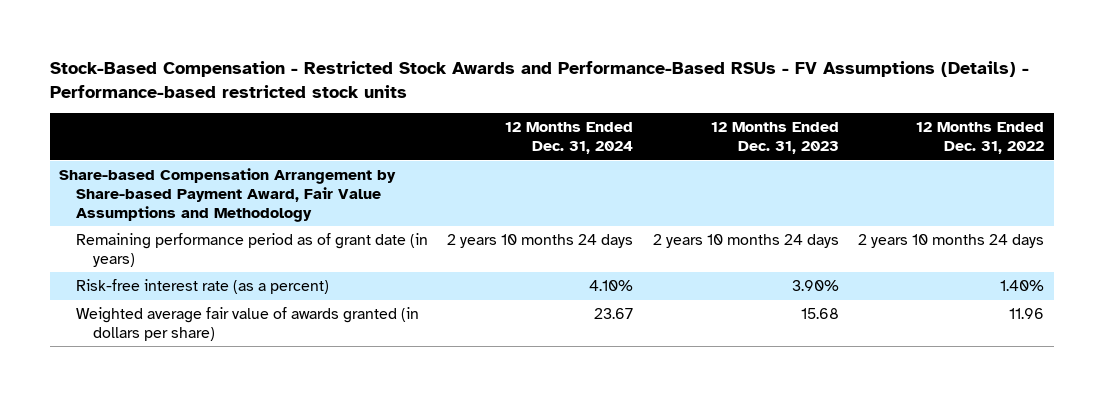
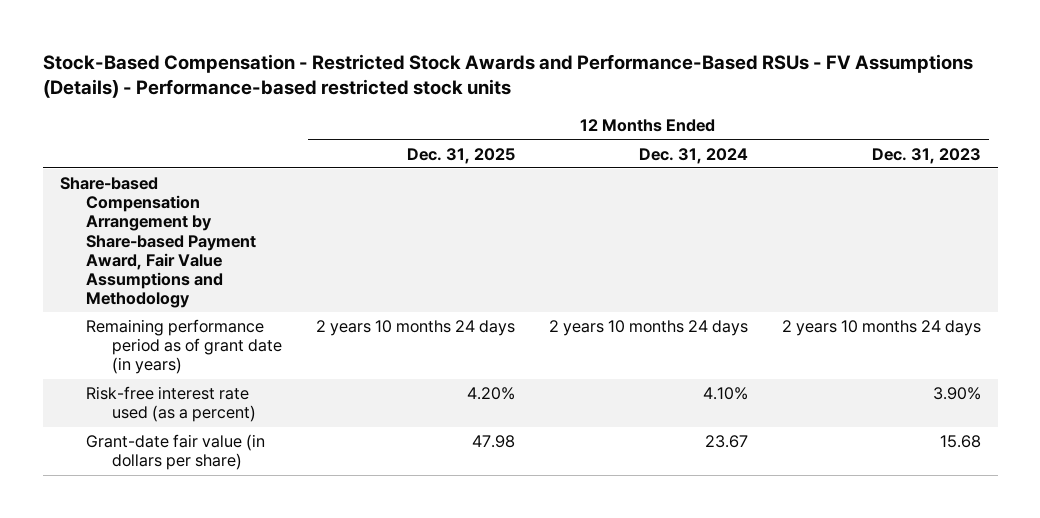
- | 12 Months Ended Dec. 31, 2024 | 12 Months Ended Dec. 31, 2023 | 12 Months Ended Dec. 31, 2022
+ | 12 Months Ended Dec. 31, 2025 | 12 Months Ended Dec. 31, 2024 | 12 Months Ended Dec. 31, 2023
- Risk-free interest rate (as a percent) | 4.10% | 3.90% | 1.40%
- Weighted average fair value of awards granted (in dollars per share) | 23.67 | 15.68 | 11.96
+ Risk-free interest rate used (as a percent) | 4.20% | 4.10% | 3.90%
+ Grant-date fair value (in dollars per share) | 47.98 | 23.67 | 15.68

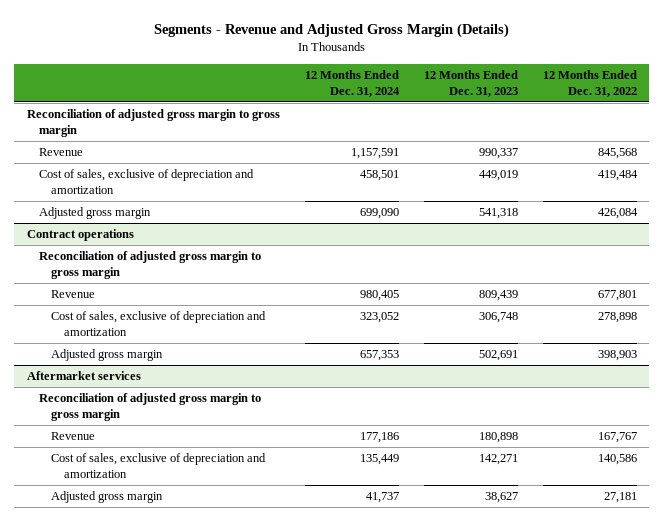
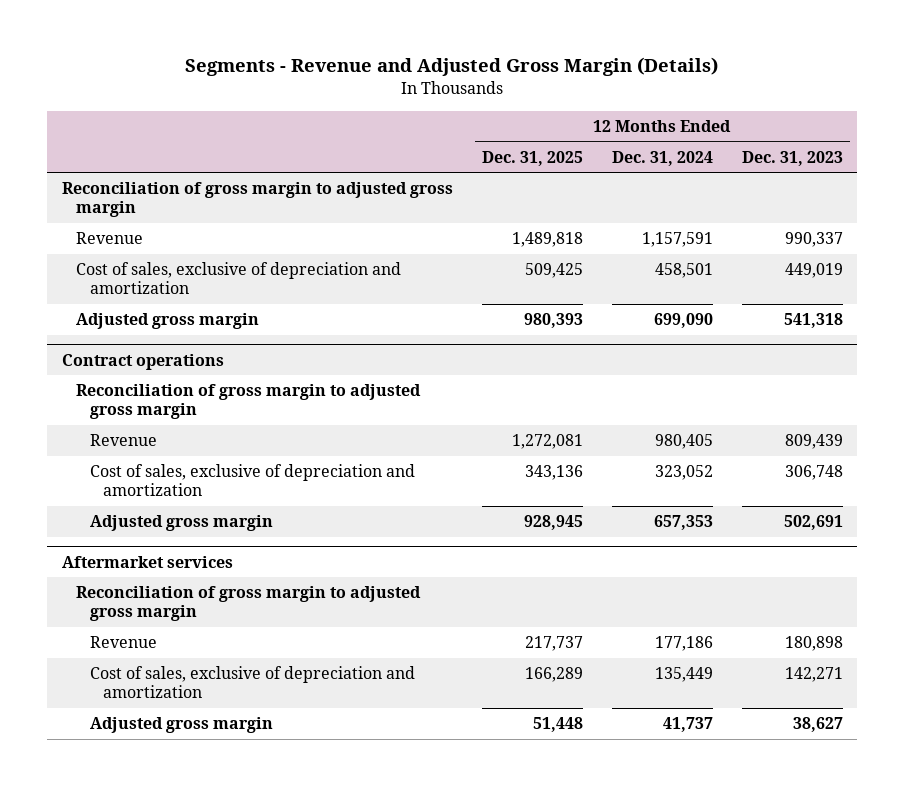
- | 12 Months Ended Dec. 31, 2024 | 12 Months Ended Dec. 31, 2023 | 12 Months Ended Dec. 31, 2022
+ | 12 Months Ended Dec. 31, 2025 | 12 Months Ended Dec. 31, 2024 | 12 Months Ended Dec. 31, 2023
- Reconciliation of adjusted gross margin to gross margin
+ Reconciliation of gross margin to adjusted gross margin
@ Contract operations
- Reconciliation of adjusted gross margin to gross margin
+ Reconciliation of gross margin to adjusted gross margin
@ Aftermarket services
- Reconciliation of adjusted gross margin to gross margin
+ Reconciliation of gross margin to adjusted gross margin

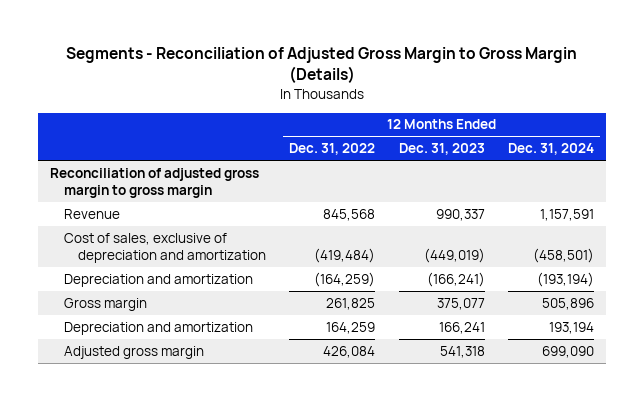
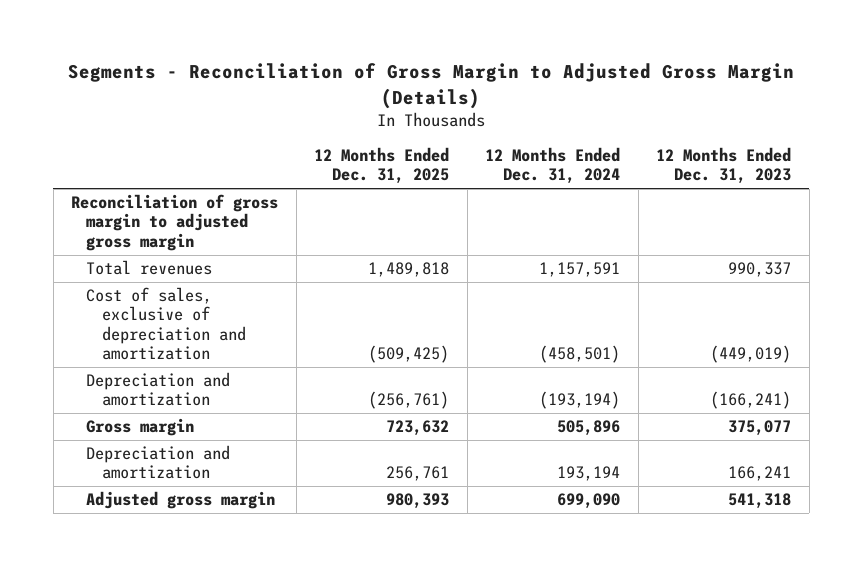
- Segments - Reconciliation of Adjusted Gross Margin to Gross Margin (Details)
+ Segments - Reconciliation of Gross Margin to Adjusted Gross Margin (Details)
- | 12 Months Ended Dec. 31, 2022 | 12 Months Ended Dec. 31, 2023 | 12 Months Ended Dec. 31, 2024
+ | 12 Months Ended Dec. 31, 2025 | 12 Months Ended Dec. 31, 2024 | 12 Months Ended Dec. 31, 2023
- Reconciliation of adjusted gross margin to gross margin
- Revenue | 845,568 | 990,337 | 1,157,591
+ Reconciliation of gross margin to adjusted gross margin
+ Total revenues | 1,489,818 | 1,157,591 | 990,337

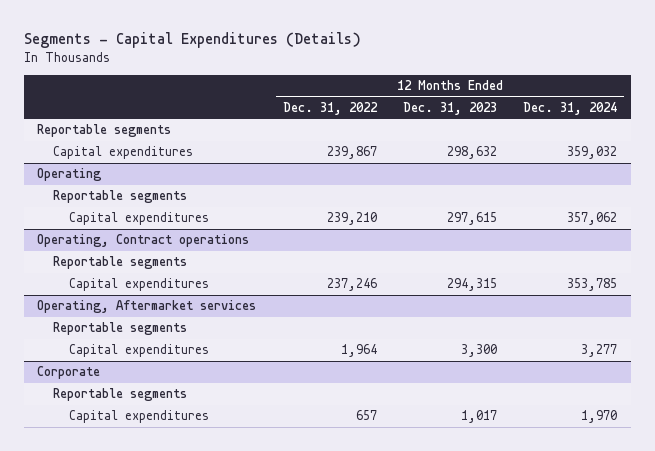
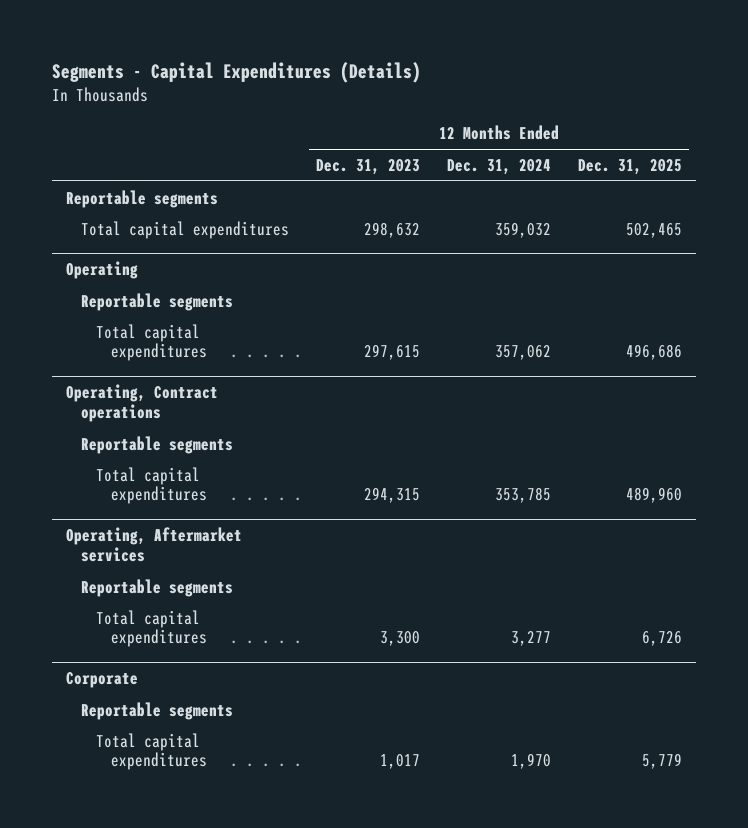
- | 12 Months Ended Dec. 31, 2022 | 12 Months Ended Dec. 31, 2023 | 12 Months Ended Dec. 31, 2024
+ | 12 Months Ended Dec. 31, 2023 | 12 Months Ended Dec. 31, 2024 | 12 Months Ended Dec. 31, 2025
- Capital expenditures | 239,867 | 298,632 | 359,032
+ Total capital expenditures | 298,632 | 359,032 | 502,465
@ Operating
- Capital expenditures | 239,210 | 297,615 | 357,062
+ Total capital expenditures | 297,615 | 357,062 | 496,686
@ Operating, Contract operations
- Capital expenditures | 237,246 | 294,315 | 353,785
+ Total capital expenditures | 294,315 | 353,785 | 489,960
@ Operating, Aftermarket services
- Capital expenditures | 1,964 | 3,300 | 3,277
+ Total capital expenditures | 3,300 | 3,277 | 6,726
@ Corporate
- Capital expenditures | 657 | 1,017 | 1,970
+ Total capital expenditures | 1,017 | 1,970 | 5,779

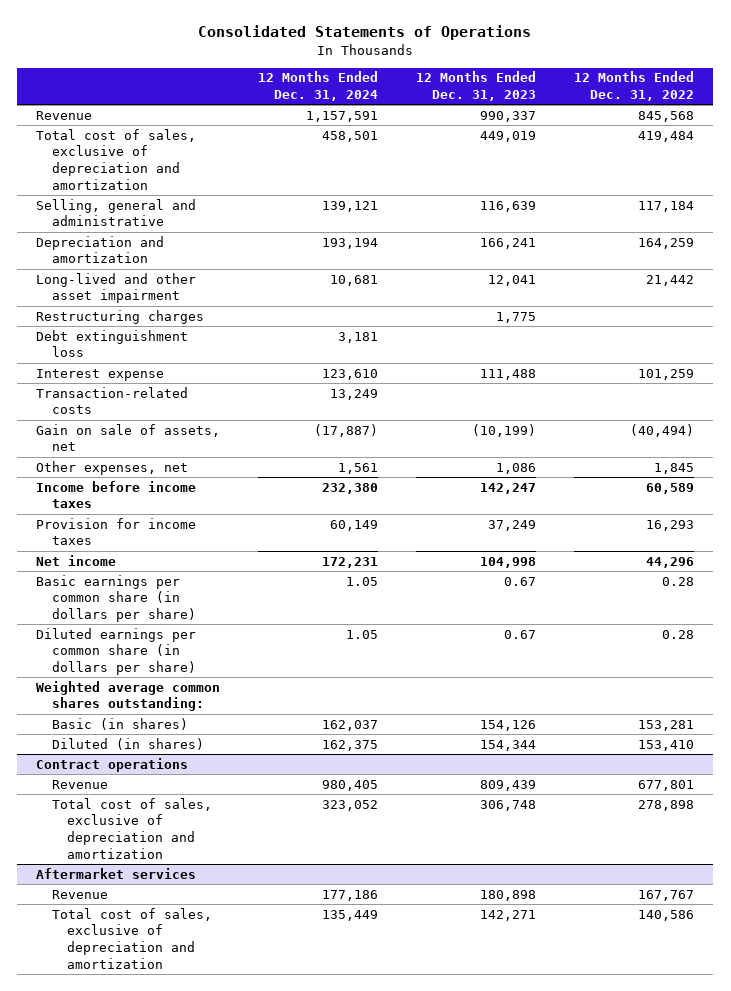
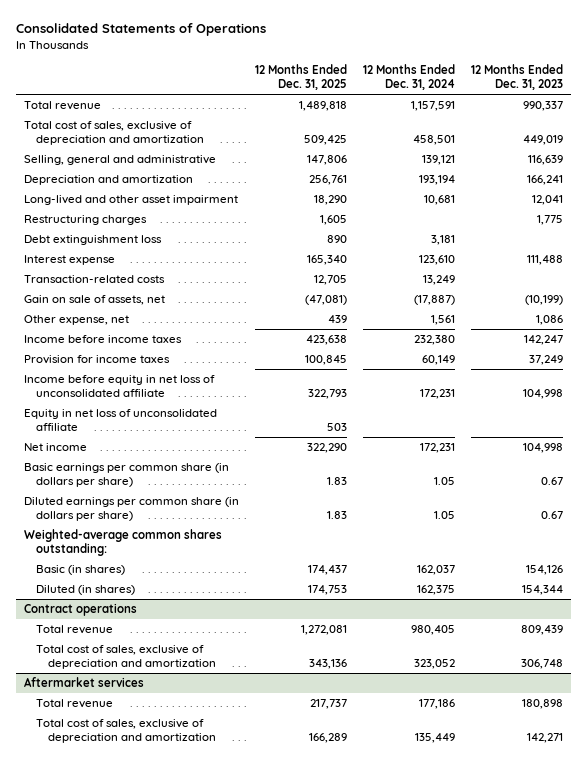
- | 12 Months Ended Dec. 31, 2024 | 12 Months Ended Dec. 31, 2023 | 12 Months Ended Dec. 31, 2022
+ | 12 Months Ended Dec. 31, 2025 | 12 Months Ended Dec. 31, 2024 | 12 Months Ended Dec. 31, 2023
- Revenue | 1,157,591 | 990,337 | 845,568
+ Total revenue | 1,489,818 | 1,157,591 | 990,337
- Other expenses, net | 1,561 | 1,086 | 1,845
+ Other expense, net | 439 | 1,561 | 1,086
+ Income before equity in net loss of unconsolidated affiliate | 322,793 | 172,231 | 104,998
+ Equity in net loss of unconsolidated affiliate | 503 | |
- Weighted average common shares outstanding:
+ Weighted-average common shares outstanding:
@ Contract operations
- Revenue | 980,405 | 809,439 | 677,801
+ Total revenue | 1,272,081 | 980,405 | 809,439
@ Aftermarket services
- Revenue | 177,186 | 180,898 | 167,767
+ Total revenue | 217,737 | 177,186 | 180,898

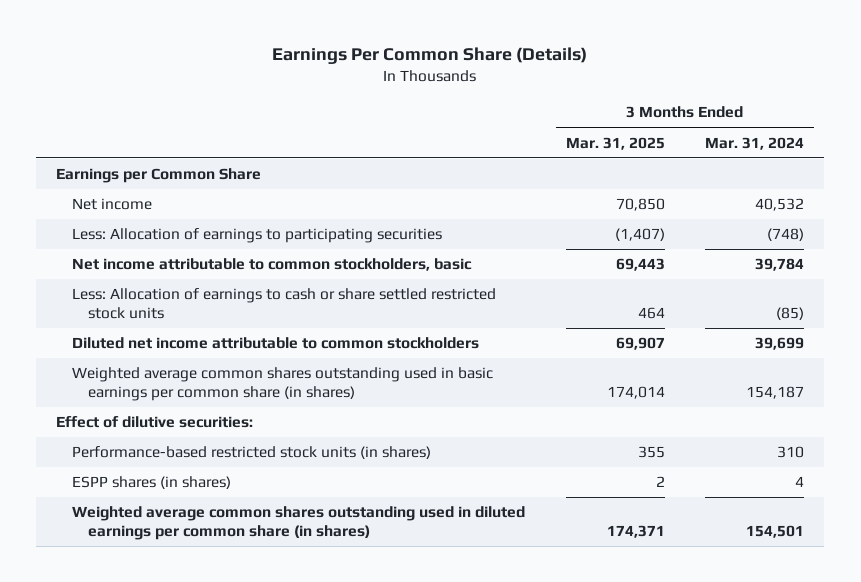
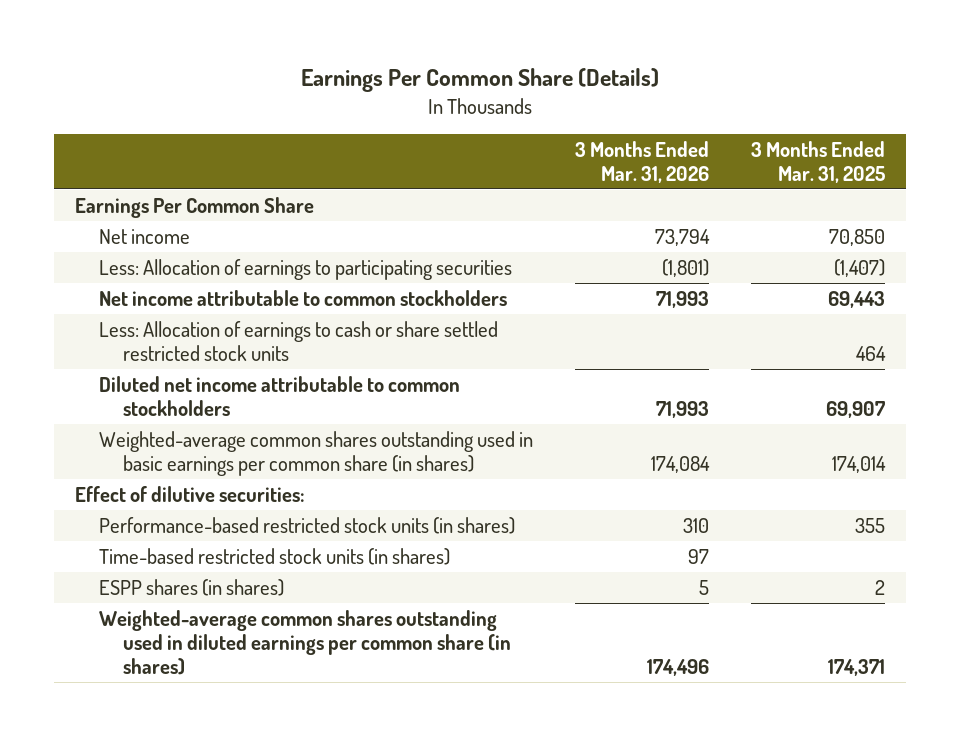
- | 3 Months Ended Mar. 31, 2025 | 3 Months Ended Mar. 31, 2024
+ | 3 Months Ended Mar. 31, 2026 | 3 Months Ended Mar. 31, 2025
- Earnings per Common Share
+ Earnings Per Common Share
- Net income attributable to common stockholders, basic | 69,443 | 39,784
+ Net income attributable to common stockholders | 71,993 | 69,443
- Weighted average common shares outstanding used in basic earnings per common share (in shares) | 174,014 | 154,187
+ Weighted-average common shares outstanding used in basic earnings per common share (in shares) | 174,084 | 174,014
+ Time-based restricted stock units (in shares) | 97 |
- Weighted average common shares outstanding used in diluted earnings per common share (in shares) | 174,371 | 154,501
+ Weighted-average common shares outstanding used in diluted earnings per common share (in shares) | 174,496 | 174,371

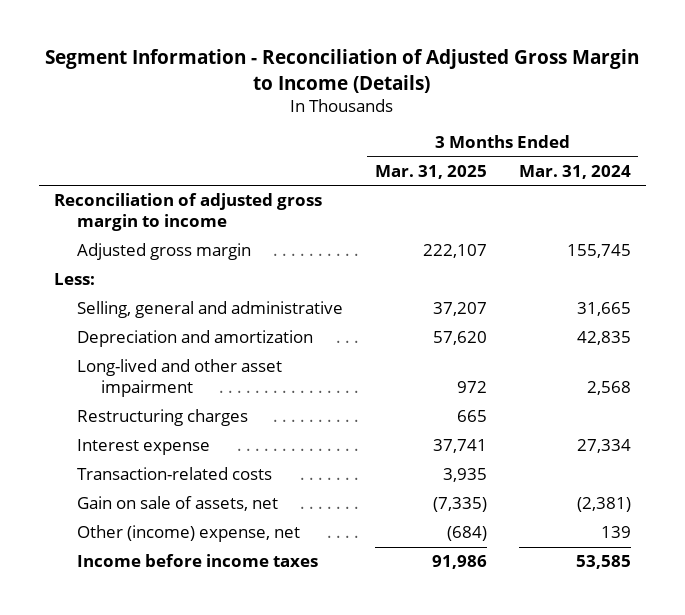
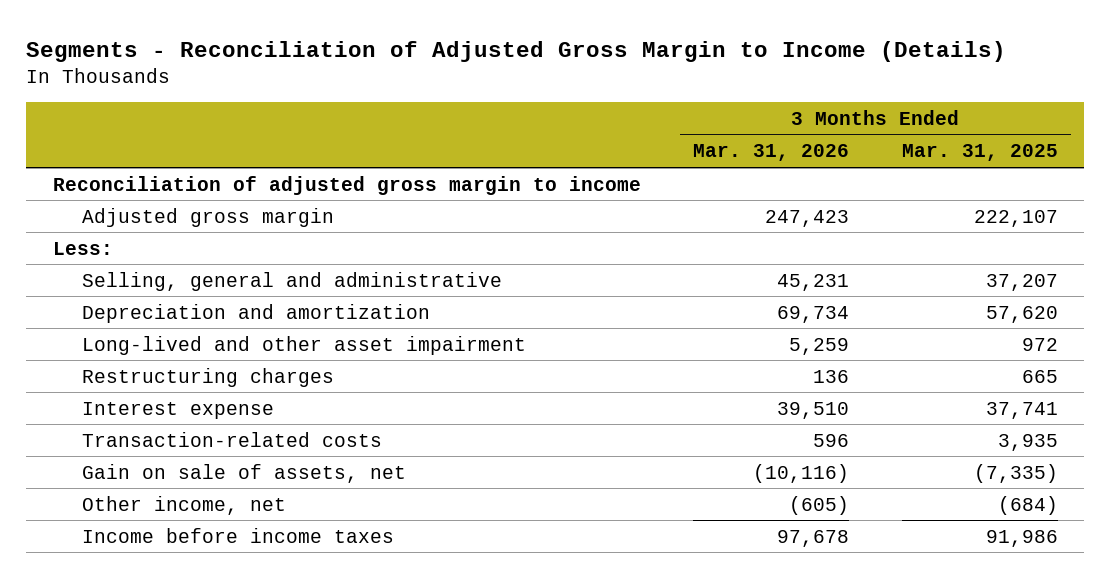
- Segment Information - Reconciliation of Adjusted Gross Margin to Income (Details)
+ Segments - Reconciliation of Adjusted Gross Margin to Income (Details)
- | 3 Months Ended Mar. 31, 2025 | 3 Months Ended Mar. 31, 2024
+ | 3 Months Ended Mar. 31, 2026 | 3 Months Ended Mar. 31, 2025
- Other (income) expense, net | (684) | 139
+ Other income, net | (605) | (684)

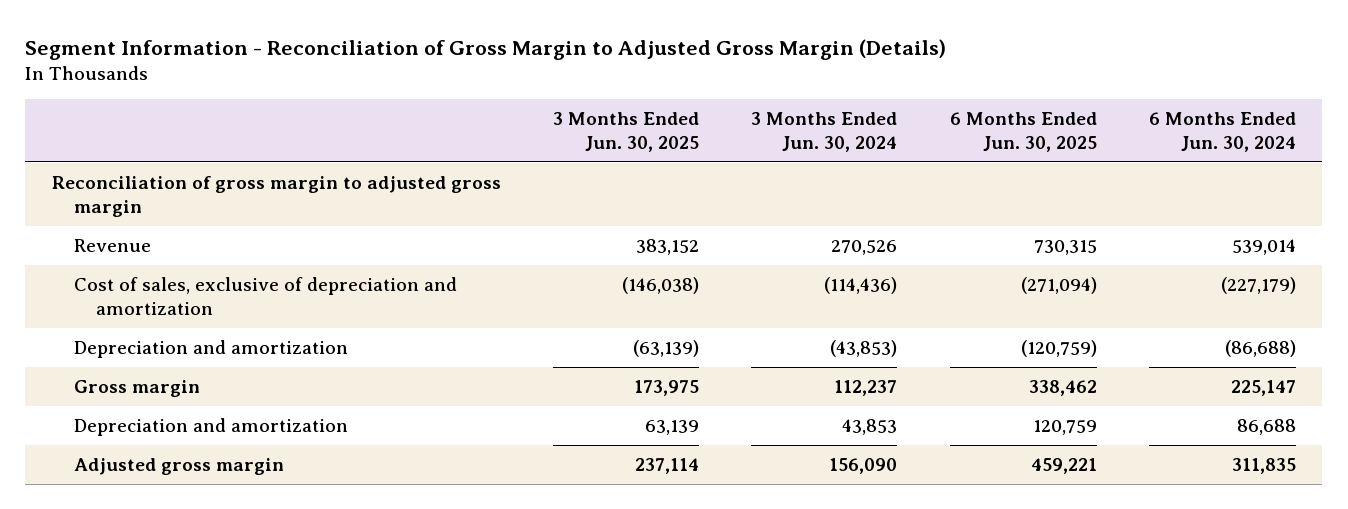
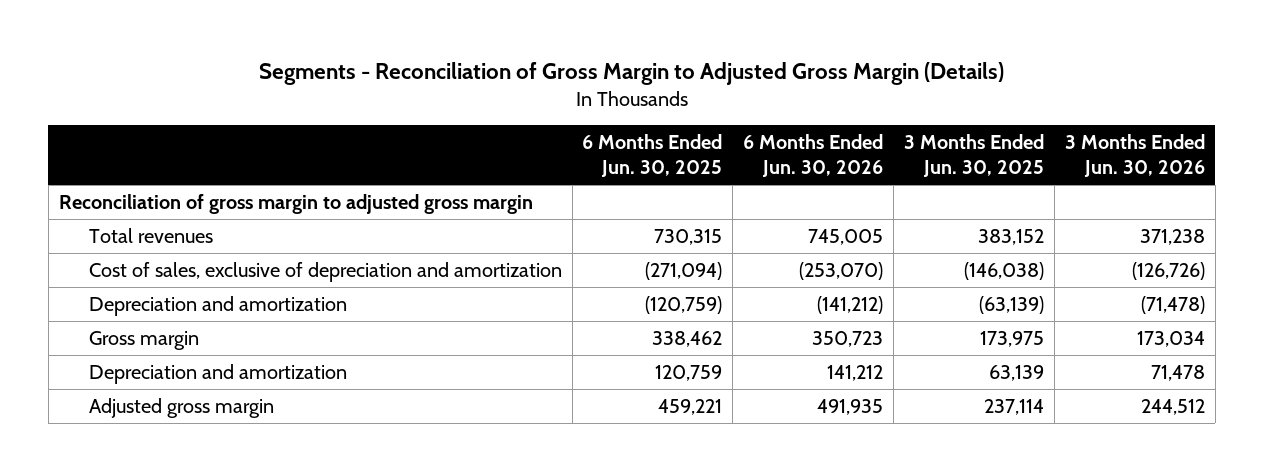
- Segment Information - Reconciliation of Gross Margin to Adjusted Gross Margin (Details)
+ Segments - Reconciliation of Gross Margin to Adjusted Gross Margin (Details)
- | 3 Months Ended Jun. 30, 2025 | 3 Months Ended Jun. 30, 2024 | 6 Months Ended Jun. 30, 2025 | 6 Months Ended Jun. 30, 2024
+ | 6 Months Ended Jun. 30, 2025 | 6 Months Ended Jun. 30, 2026 | 3 Months Ended Jun. 30, 2025 | 3 Months Ended Jun. 30, 2026
- Revenue | 383,152 | 270,526 | 730,315 | 539,014
+ Total revenues | 730,315 | 745,005 | 383,152 | 371,238

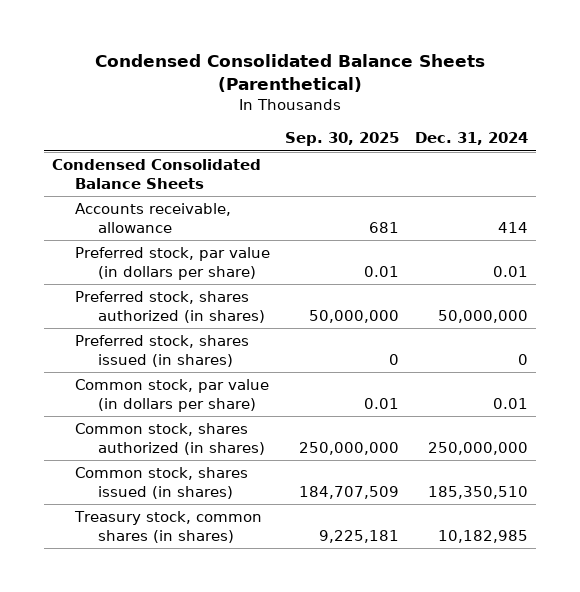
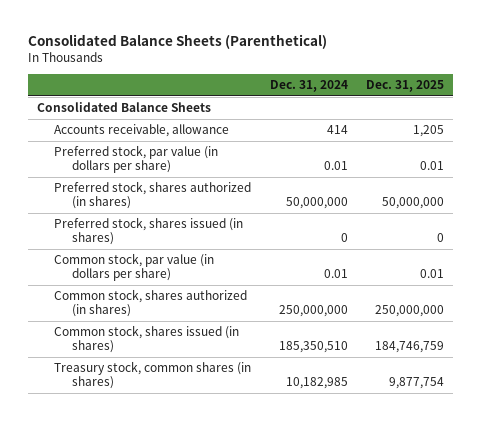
- Condensed Consolidated Balance Sheets (Parenthetical)
+ Consolidated Balance Sheets (Parenthetical)
- | Sep. 30, 2025 | Dec. 31, 2024
+ | Dec. 31, 2024 | Dec. 31, 2025
- Condensed Consolidated Balance Sheets
+ Consolidated Balance Sheets

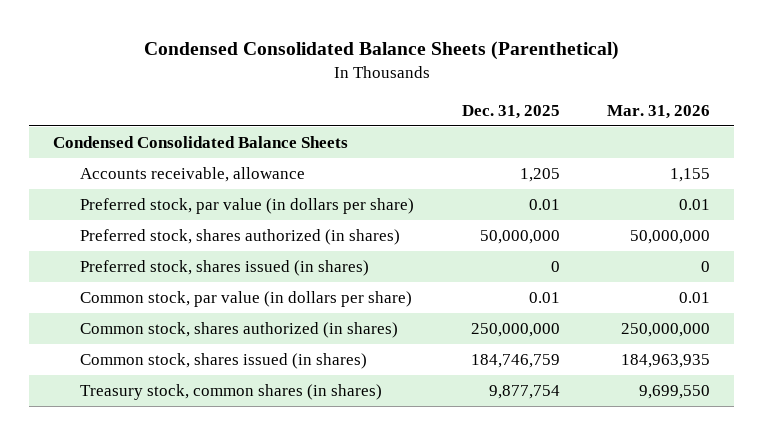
- Consolidated Balance Sheets (Parenthetical)
+ Condensed Consolidated Balance Sheets (Parenthetical)
- | Dec. 31, 2024 | Dec. 31, 2025
+ | Dec. 31, 2025 | Mar. 31, 2026
- Consolidated Balance Sheets
+ Condensed Consolidated Balance Sheets

